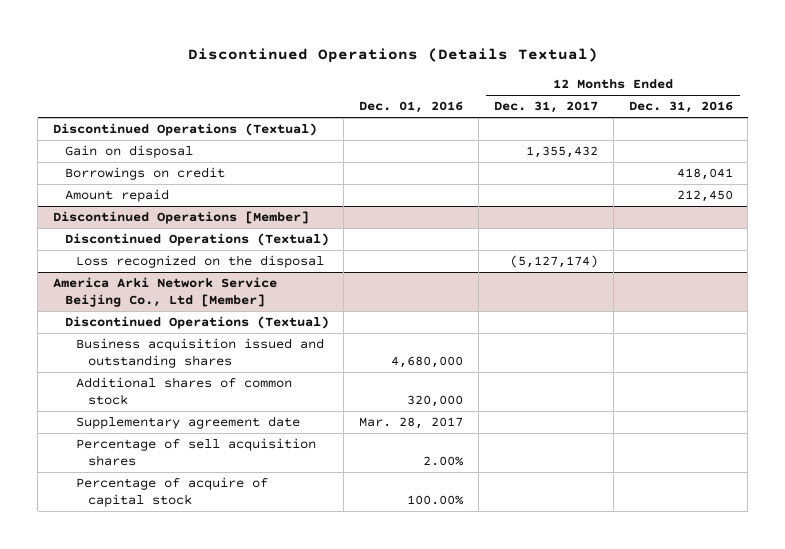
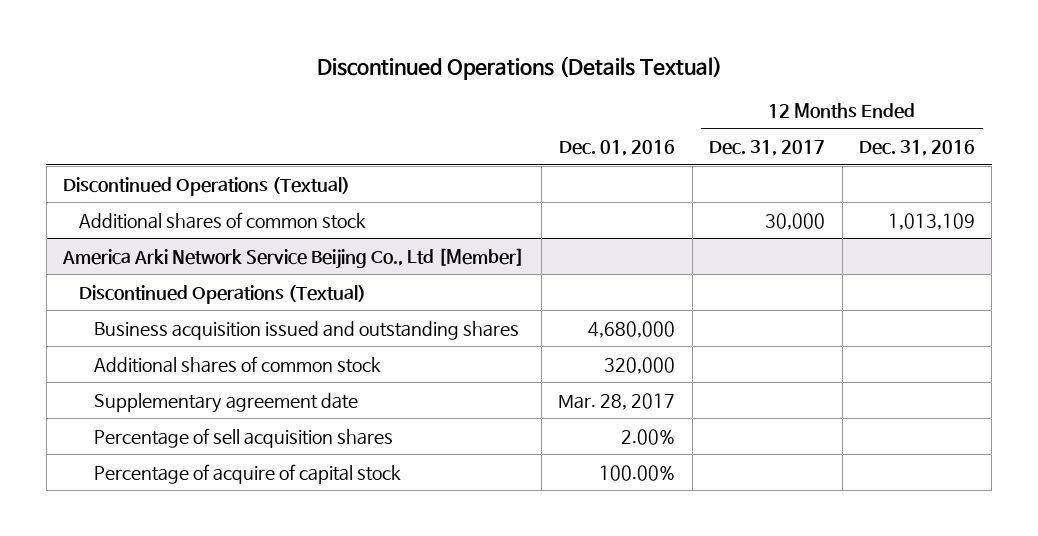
- Gain on disposal | | 1,355,432 |
- Borrowings on credit | | | 418,041
- Amount repaid | | | 212,450
- Discontinued Operations [Member]
- Discontinued Operations (Textual)
- Loss recognized on the disposal | | (5,127,174) |
+ Additional shares of common stock | | 30,000 | 1,013,109

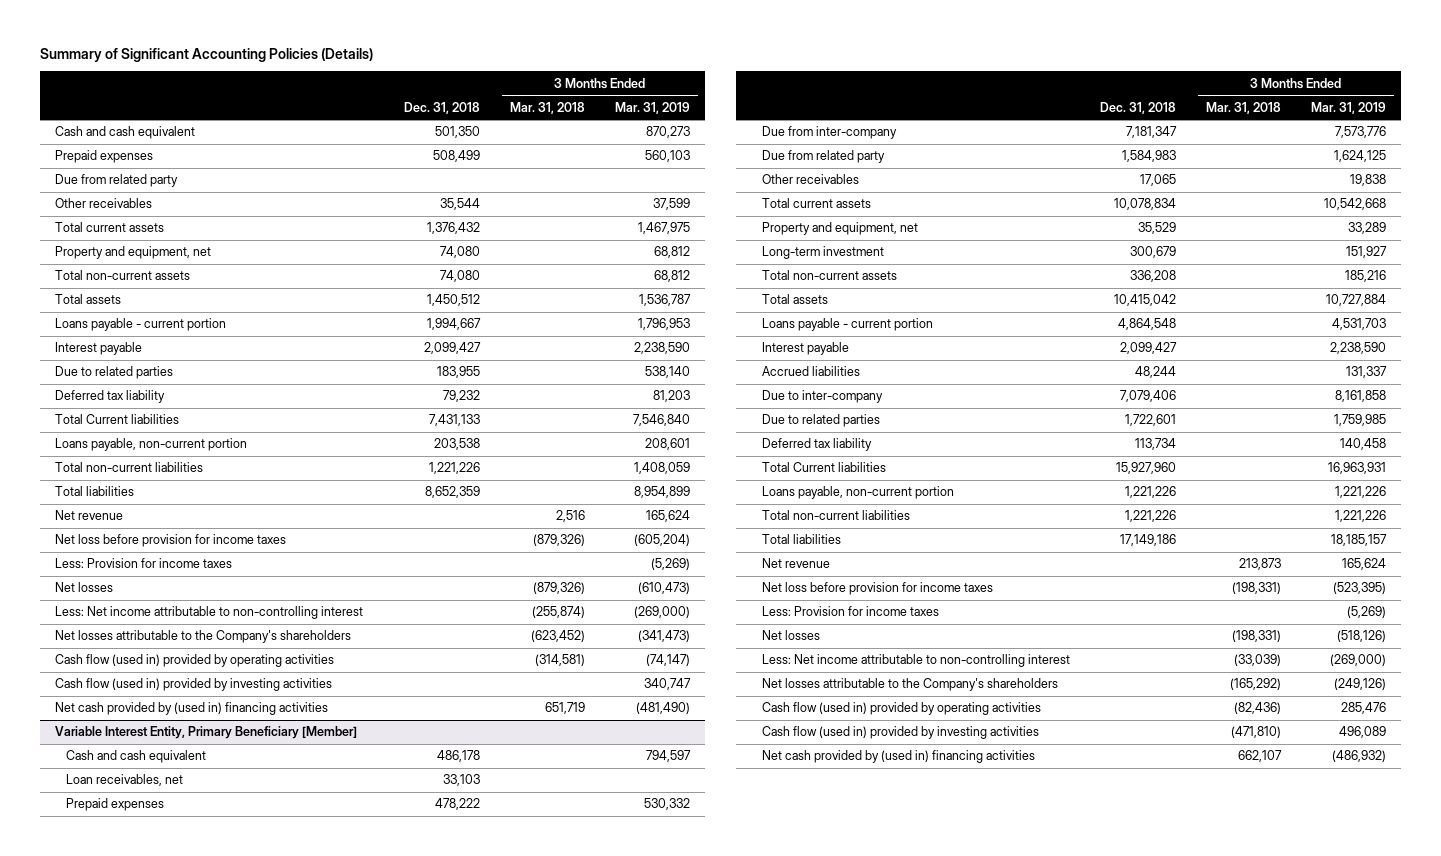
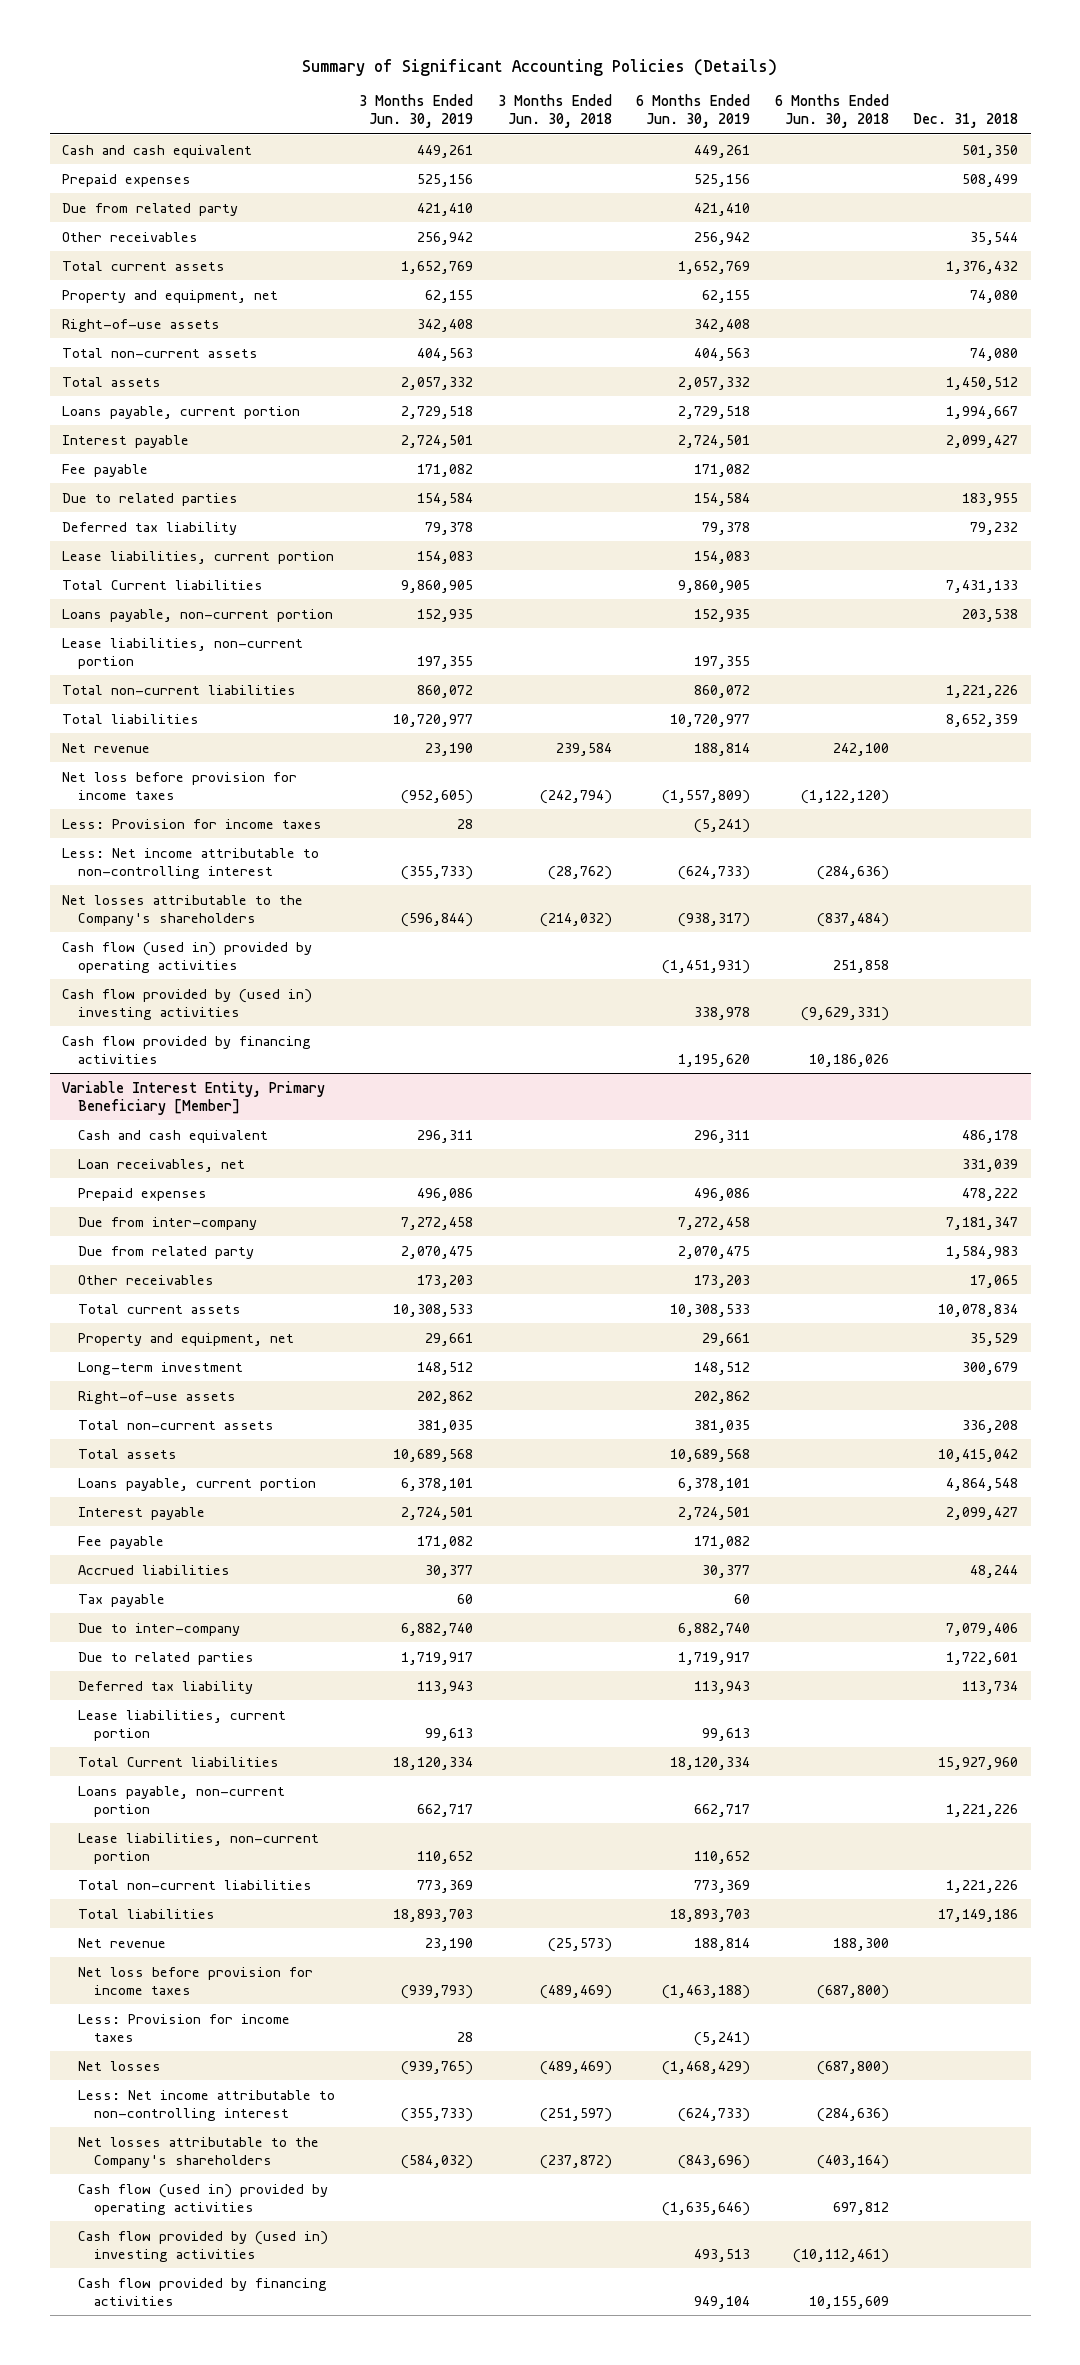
- | Dec. 31, 2018 | 3 Months Ended Mar. 31, 2018 | 3 Months Ended Mar. 31, 2019
+ | 3 Months Ended Jun. 30, 2019 | 3 Months Ended Jun. 30, 2018 | 6 Months Ended Jun. 30, 2019 | 6 Months Ended Jun. 30, 2018 | Dec. 31, 2018
+ Right-of-use assets | 342,408 | | 342,408 | |
- Loans payable - current portion | 1,994,667 | | 1,796,953
+ Loans payable, current portion | 2,729,518 | | 2,729,518 | | 1,994,667
+ Fee payable | 171,082 | | 171,082 | |
+ Lease liabilities, current portion | 154,083 | | 154,083 | |
+ Lease liabilities, non-current portion | 197,355 | | 197,355 | |
- Net losses | | (879,326) | (610,473)
- Cash flow (used in) provided by investing activities | | | 340,747
- Net cash provided by (used in) financing activities | | 651,719 | (481,490)
+ Cash flow provided by (used in) investing activities | | | 338,978 | (9,629,331) |
+ Cash flow provided by financing activities | | | 1,195,620 | 10,186,026 |
@ Variable Interest Entity, Primary Beneficiary [Member]
- Loan receivables, net | 33,103 | |
+ Loan receivables, net | | | | | 331,039
+ Right-of-use assets | 202,862 | | 202,862 | |
- Loans payable - current portion | 4,864,548 | | 4,531,703
+ Loans payable, current portion | 6,378,101 | | 6,378,101 | | 4,864,548
+ Fee payable | 171,082 | | 171,082 | |
+ Tax payable | 60 | | 60 | |
+ Lease liabilities, current portion | 99,613 | | 99,613 | |
+ Lease liabilities, non-current portion | 110,652 | | 110,652 | |
- Cash flow (used in) provided by investing activities | | (471,810) | 496,089
- Net cash provided by (used in) financing activities | | 662,107 | (486,932)
+ Cash flow provided by (used in) investing activities | | | 493,513 | (10,112,461) |
+ Cash flow provided by financing activities | | | 949,104 | 10,155,609 |

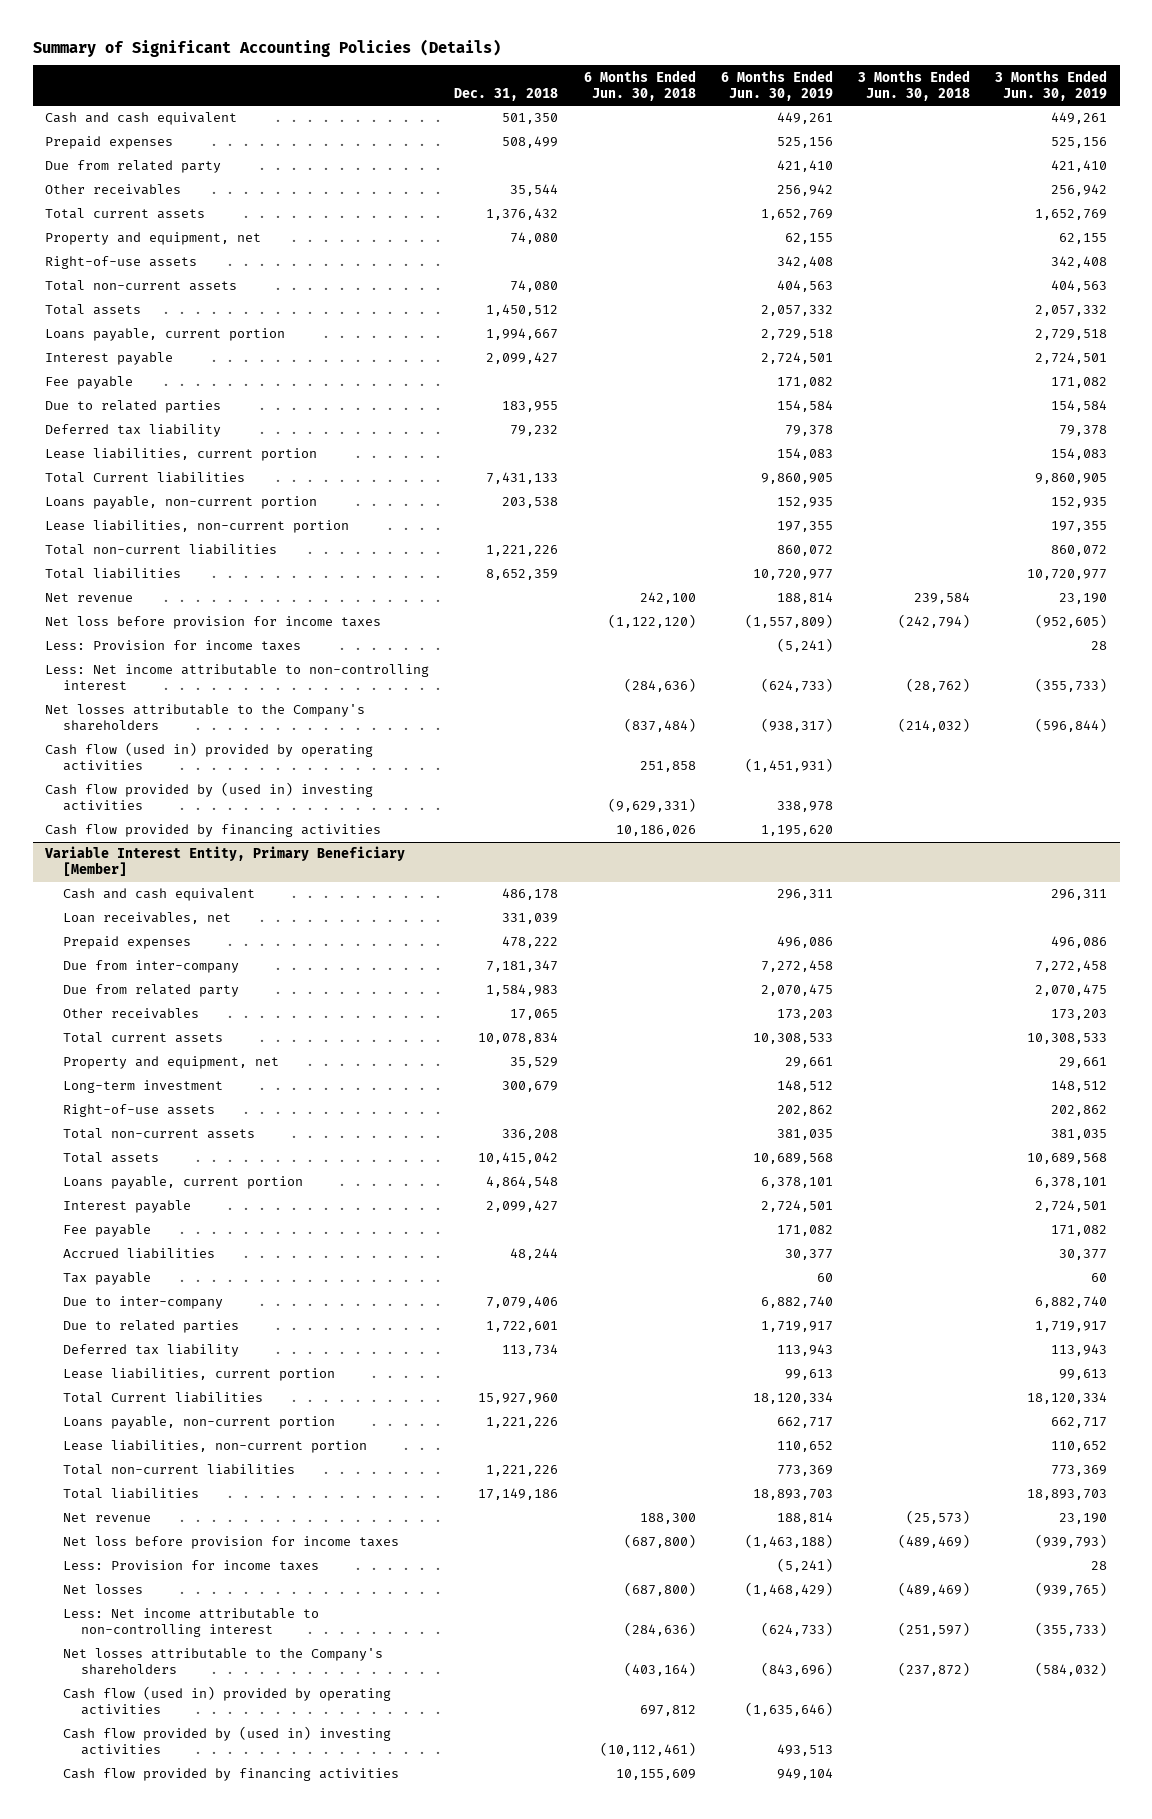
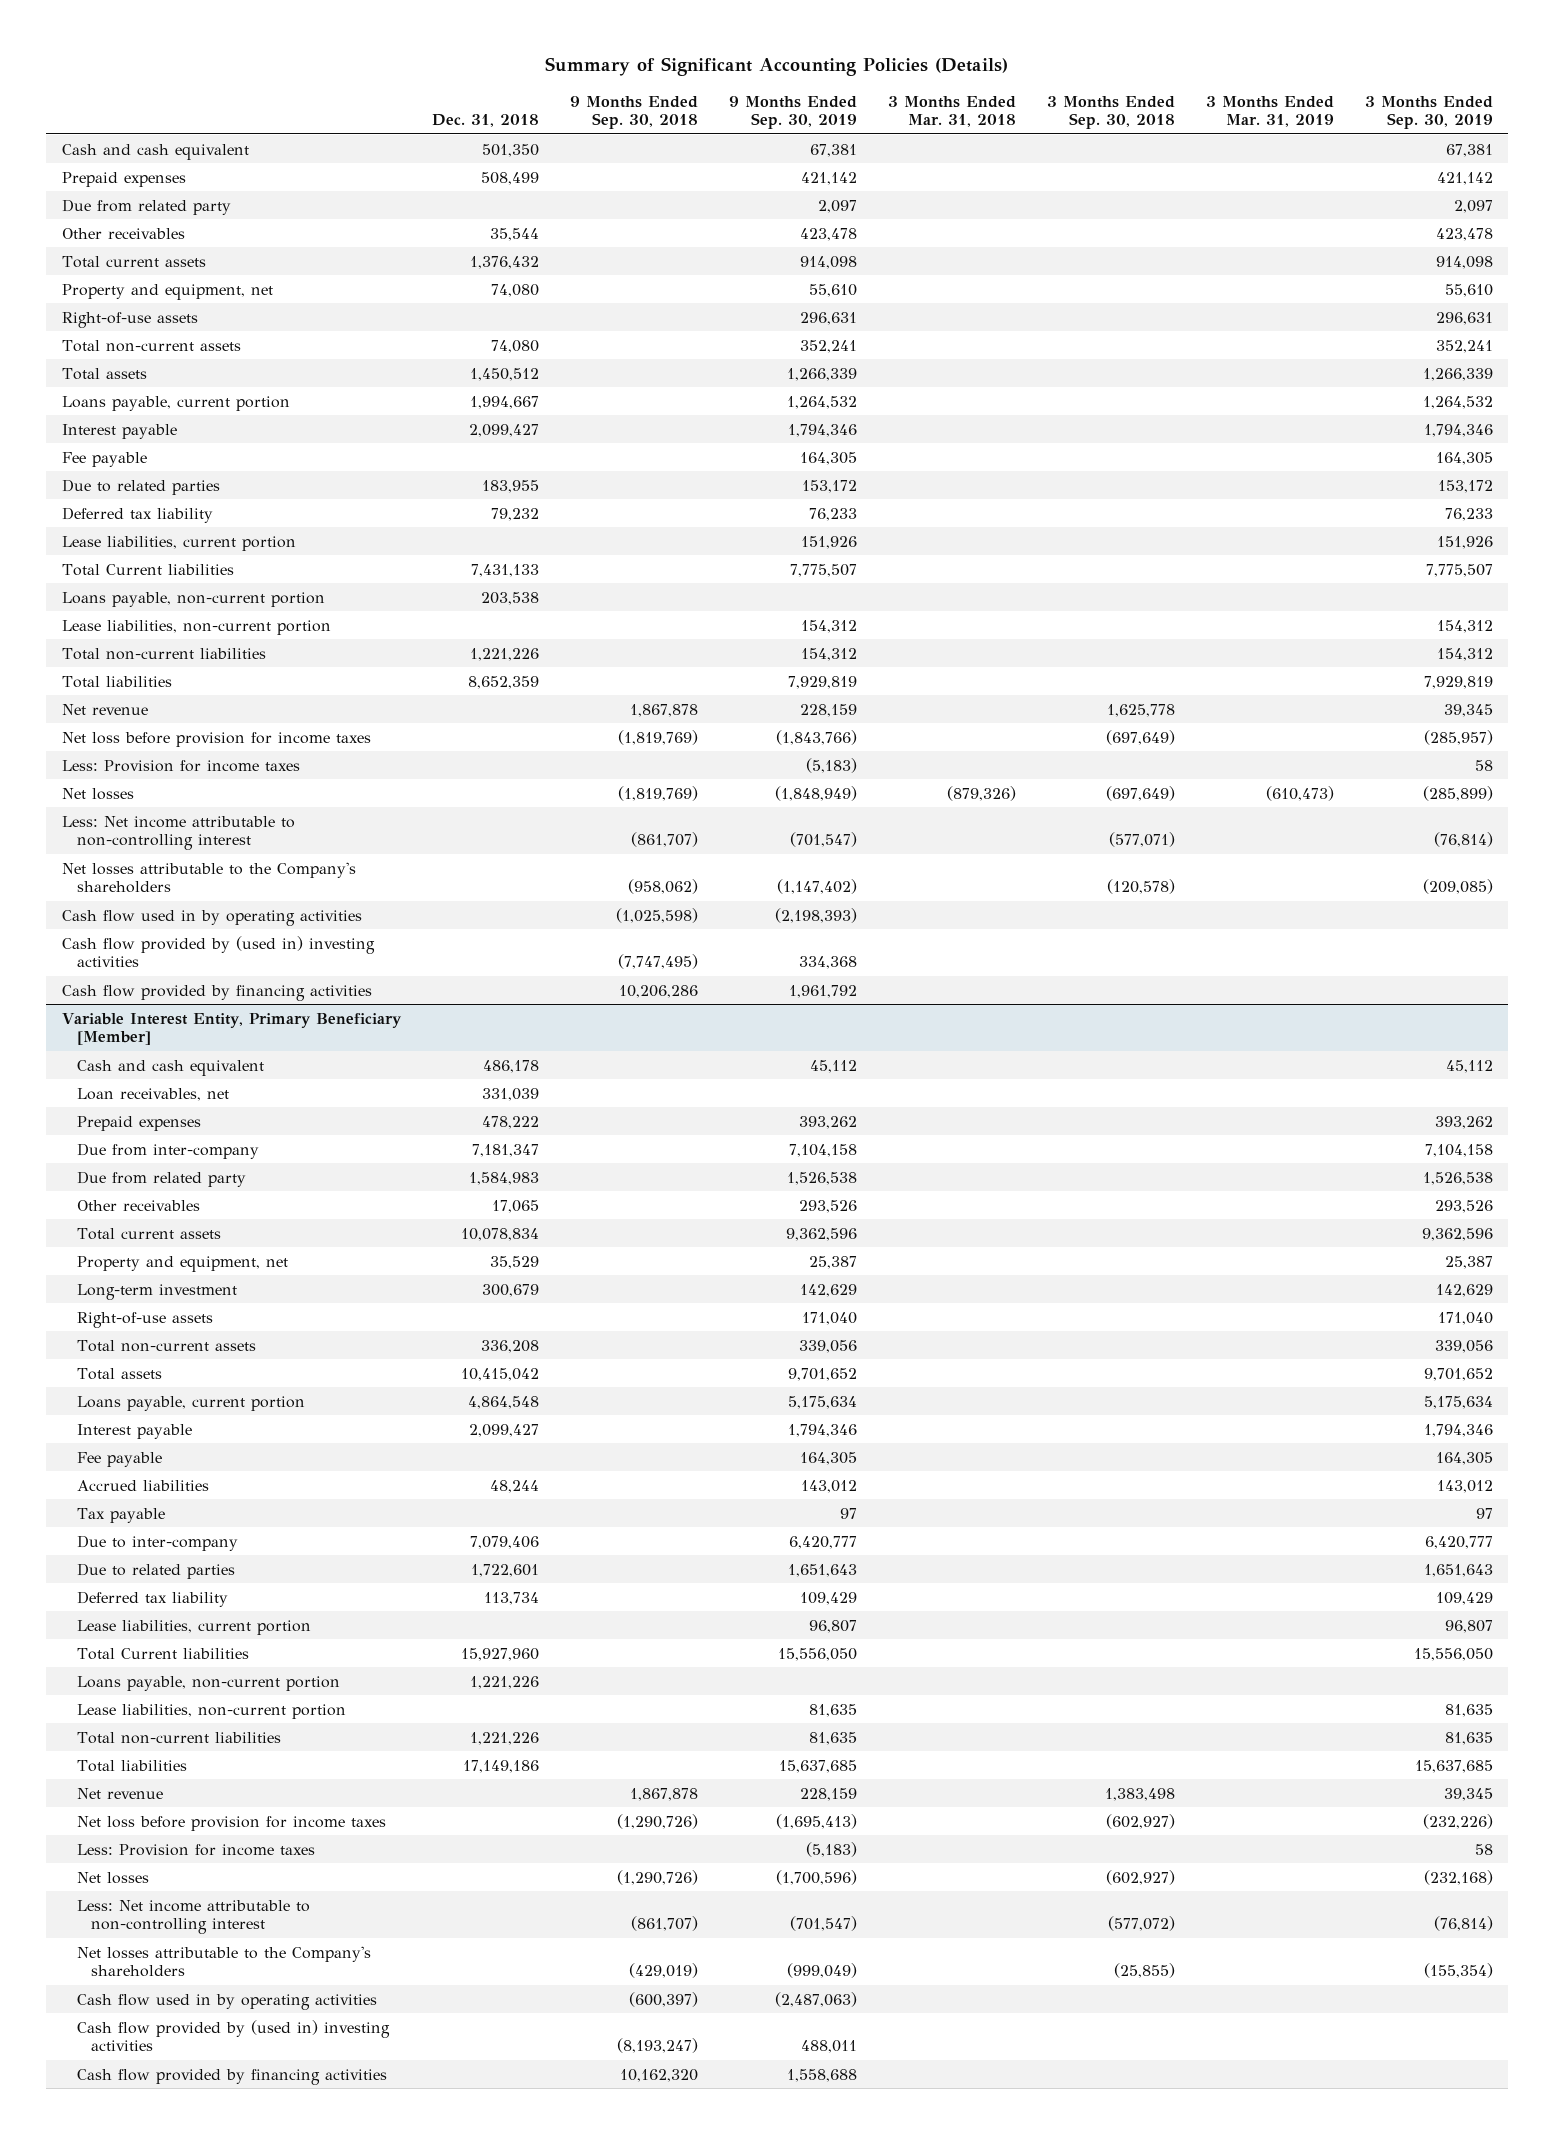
- | Dec. 31, 2018 | 6 Months Ended Jun. 30, 2018 | 6 Months Ended Jun. 30, 2019 | 3 Months Ended Jun. 30, 2018 | 3 Months Ended Jun. 30, 2019
+ | Dec. 31, 2018 | 9 Months Ended Sep. 30, 2018 | 9 Months Ended Sep. 30, 2019 | 3 Months Ended Mar. 31, 2018 | 3 Months Ended Sep. 30, 2018 | 3 Months Ended Mar. 31, 2019 | 3 Months Ended Sep. 30, 2019
+ Net losses | | (1,819,769) | (1,848,949) | (879,326) | (697,649) | (610,473) | (285,899)
- Cash flow (used in) provided by operating activities | | 251,858 | (1,451,931) | |
+ Cash flow used in by operating activities | | (1,025,598) | (2,198,393) | | | |
@ Variable Interest Entity, Primary Beneficiary [Member]
- Cash flow (used in) provided by operating activities | | 697,812 | (1,635,646) | |
+ Cash flow used in by operating activities | | (600,397) | (2,487,063) | | | |

